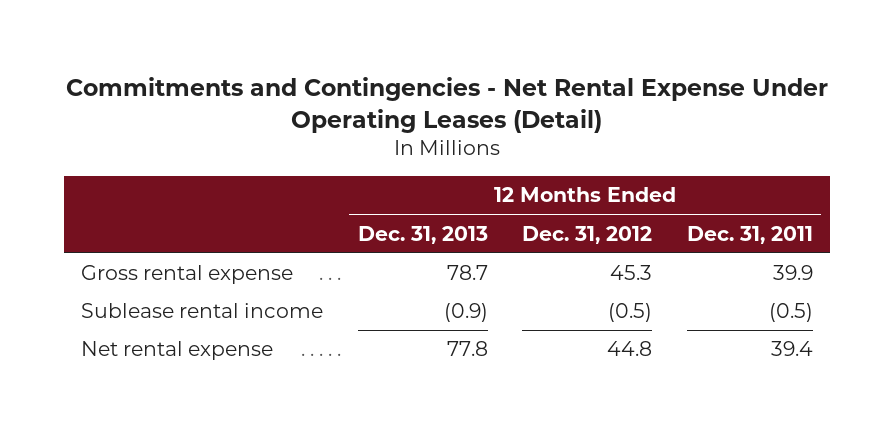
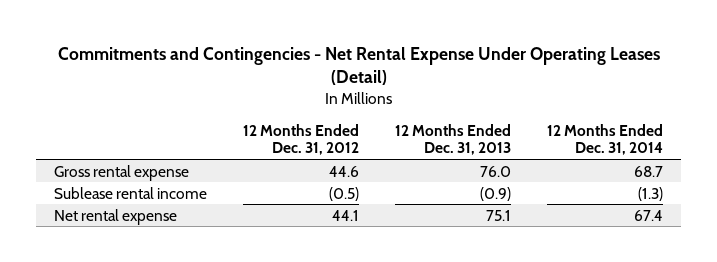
- | 12 Months Ended Dec. 31, 2013 | 12 Months Ended Dec. 31, 2012 | 12 Months Ended Dec. 31, 2011
+ | 12 Months Ended Dec. 31, 2012 | 12 Months Ended Dec. 31, 2013 | 12 Months Ended Dec. 31, 2014
- Gross rental expense | 78.7 | 45.3 | 39.9
+ Gross rental expense | 44.6 | 76.0 | 68.7
- Net rental expense | 77.8 | 44.8 | 39.4
+ Net rental expense | 44.1 | 75.1 | 67.4

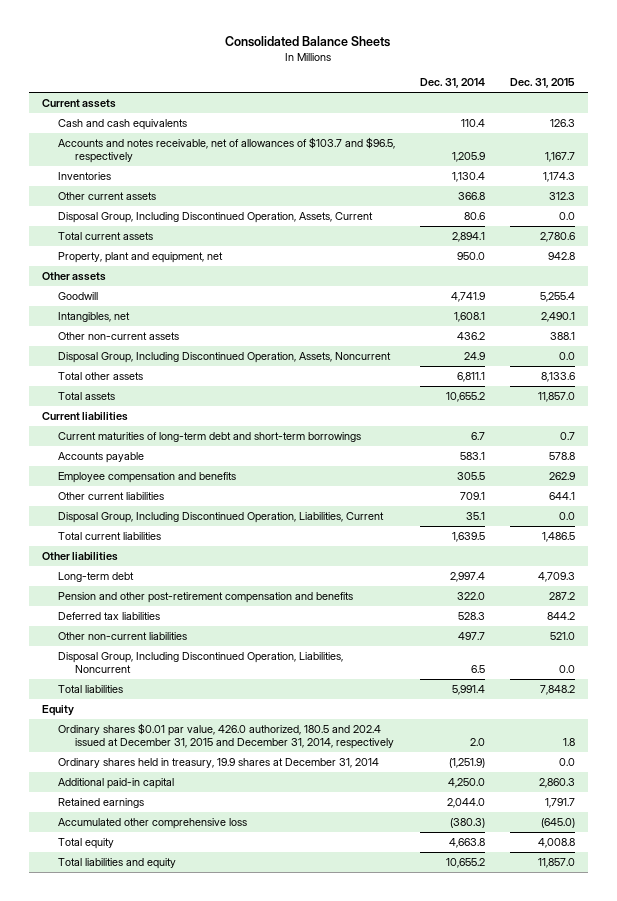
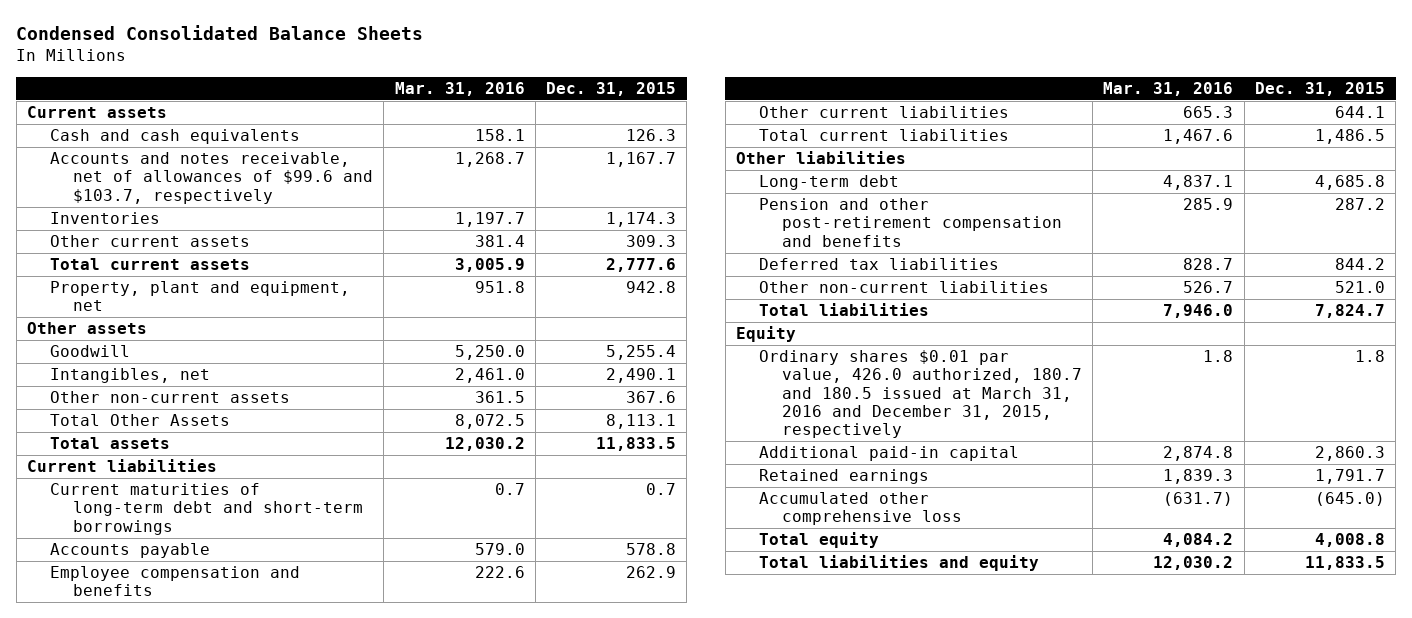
- Consolidated Balance Sheets
+ Condensed Consolidated Balance Sheets
- | Dec. 31, 2014 | Dec. 31, 2015
+ | Mar. 31, 2016 | Dec. 31, 2015
- Accounts and notes receivable, net of allowances of $103.7 and $96.5, respectively | 1,205.9 | 1,167.7
+ Accounts and notes receivable, net of allowances of $99.6 and $103.7, respectively | 1,268.7 | 1,167.7
- Other current assets | 366.8 | 312.3
- Disposal Group, Including Discontinued Operation, Assets, Current | 80.6 | 0.0
- Total current assets | 2,894.1 | 2,780.6
+ Other current assets | 381.4 | 309.3
+ Total current assets | 3,005.9 | 2,777.6
- Other non-current assets | 436.2 | 388.1
- Disposal Group, Including Discontinued Operation, Assets, Noncurrent | 24.9 | 0.0
- Total other assets | 6,811.1 | 8,133.6
- Total assets | 10,655.2 | 11,857.0
+ Other non-current assets | 361.5 | 367.6
+ Total Other Assets | 8,072.5 | 8,113.1
+ Total assets | 12,030.2 | 11,833.5
- Disposal Group, Including Discontinued Operation, Liabilities, Current | 35.1 | 0.0
- Long-term debt | 2,997.4 | 4,709.3
+ Long-term debt | 4,837.1 | 4,685.8
- Disposal Group, Including Discontinued Operation, Liabilities, Noncurrent | 6.5 | 0.0
- Total liabilities | 5,991.4 | 7,848.2
+ Total liabilities | 7,946.0 | 7,824.7
- Ordinary shares $0.01 par value, 426.0 authorized, 180.5 and 202.4 issued at December 31, 2015 and December 31, 2014, respectively | 2.0 | 1.8
- Ordinary shares held in treasury, 19.9 shares at December 31, 2014 | (1,251.9) | 0.0
+ Ordinary shares $0.01 par value, 426.0 authorized, 180.7 and 180.5 issued at March 31, 2016 and December 31, 2015, respectively | 1.8 | 1.8
- Total liabilities and equity | 10,655.2 | 11,857.0
+ Total liabilities and equity | 12,030.2 | 11,833.5

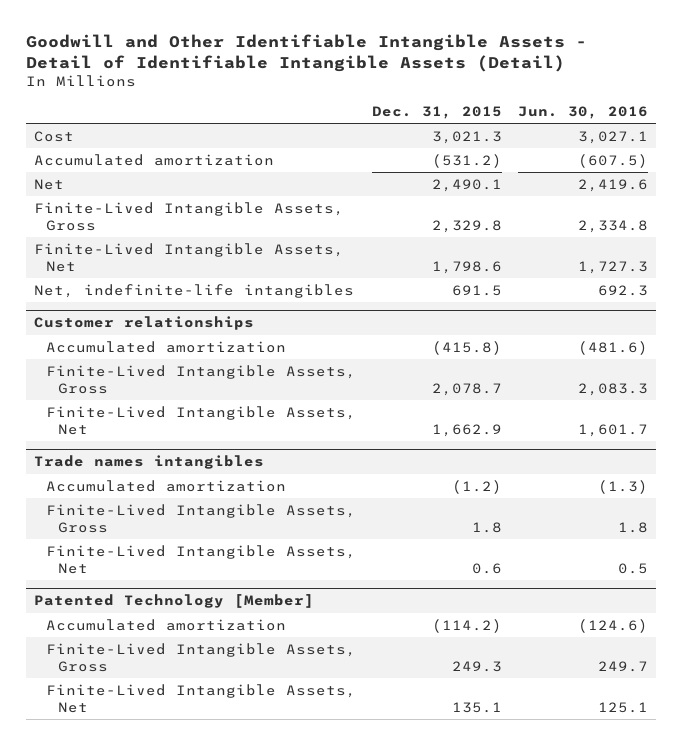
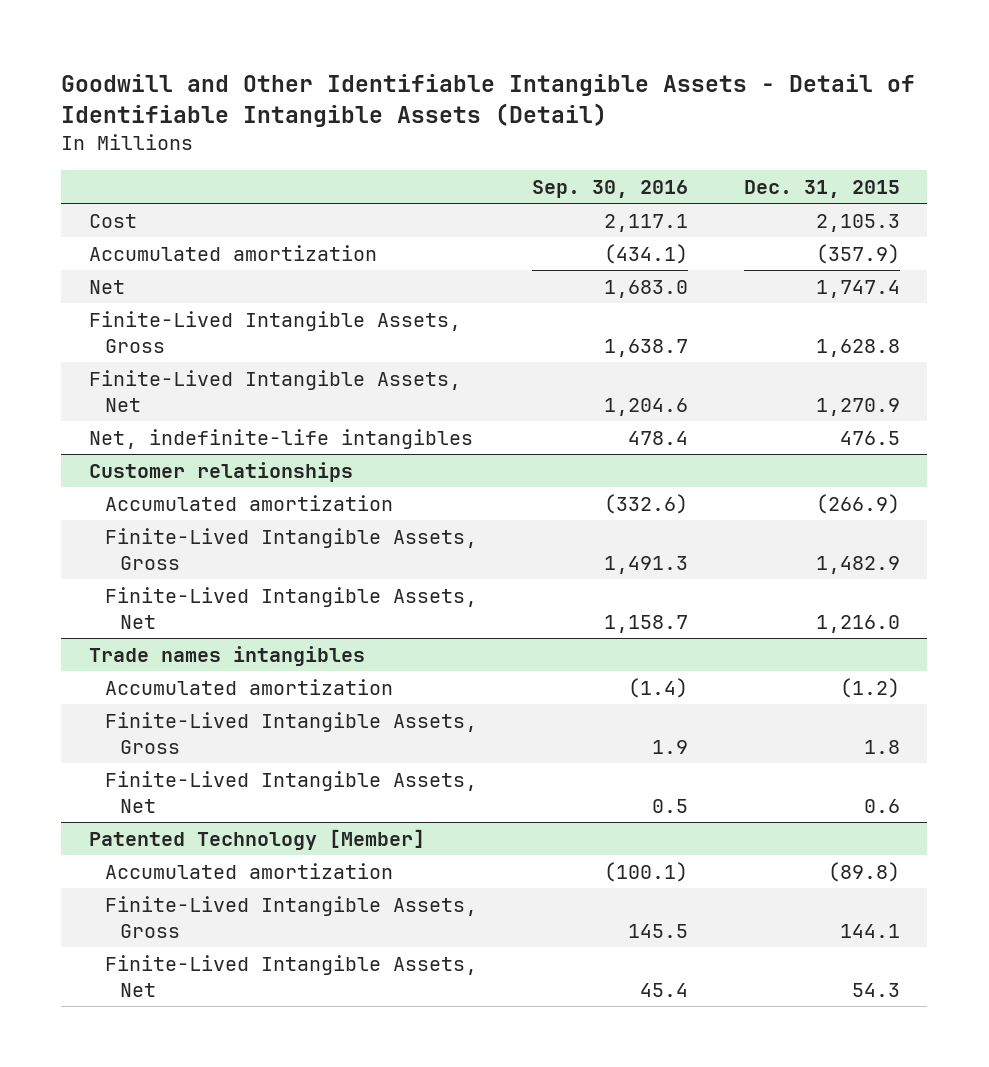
- | Dec. 31, 2015 | Jun. 30, 2016
+ | Sep. 30, 2016 | Dec. 31, 2015
- Cost | 3,021.3 | 3,027.1
- Accumulated amortization | (531.2) | (607.5)
- Net | 2,490.1 | 2,419.6
- Finite-Lived Intangible Assets, Gross | 2,329.8 | 2,334.8
- Finite-Lived Intangible Assets, Net | 1,798.6 | 1,727.3
- Net, indefinite-life intangibles | 691.5 | 692.3
+ Cost | 2,117.1 | 2,105.3
+ Accumulated amortization | (434.1) | (357.9)
+ Net | 1,683.0 | 1,747.4
+ Finite-Lived Intangible Assets, Gross | 1,638.7 | 1,628.8
+ Finite-Lived Intangible Assets, Net | 1,204.6 | 1,270.9
+ Net, indefinite-life intangibles | 478.4 | 476.5
@ Customer relationships
- Accumulated amortization | (415.8) | (481.6)
- Finite-Lived Intangible Assets, Gross | 2,078.7 | 2,083.3
- Finite-Lived Intangible Assets, Net | 1,662.9 | 1,601.7
+ Accumulated amortization | (332.6) | (266.9)
+ Finite-Lived Intangible Assets, Gross | 1,491.3 | 1,482.9
+ Finite-Lived Intangible Assets, Net | 1,158.7 | 1,216.0
@ Patented Technology [Member]
- Accumulated amortization | (114.2) | (124.6)
- Finite-Lived Intangible Assets, Gross | 249.3 | 249.7
- Finite-Lived Intangible Assets, Net | 135.1 | 125.1
+ Accumulated amortization | (100.1) | (89.8)
+ Finite-Lived Intangible Assets, Gross | 145.5 | 144.1
+ Finite-Lived Intangible Assets, Net | 45.4 | 54.3

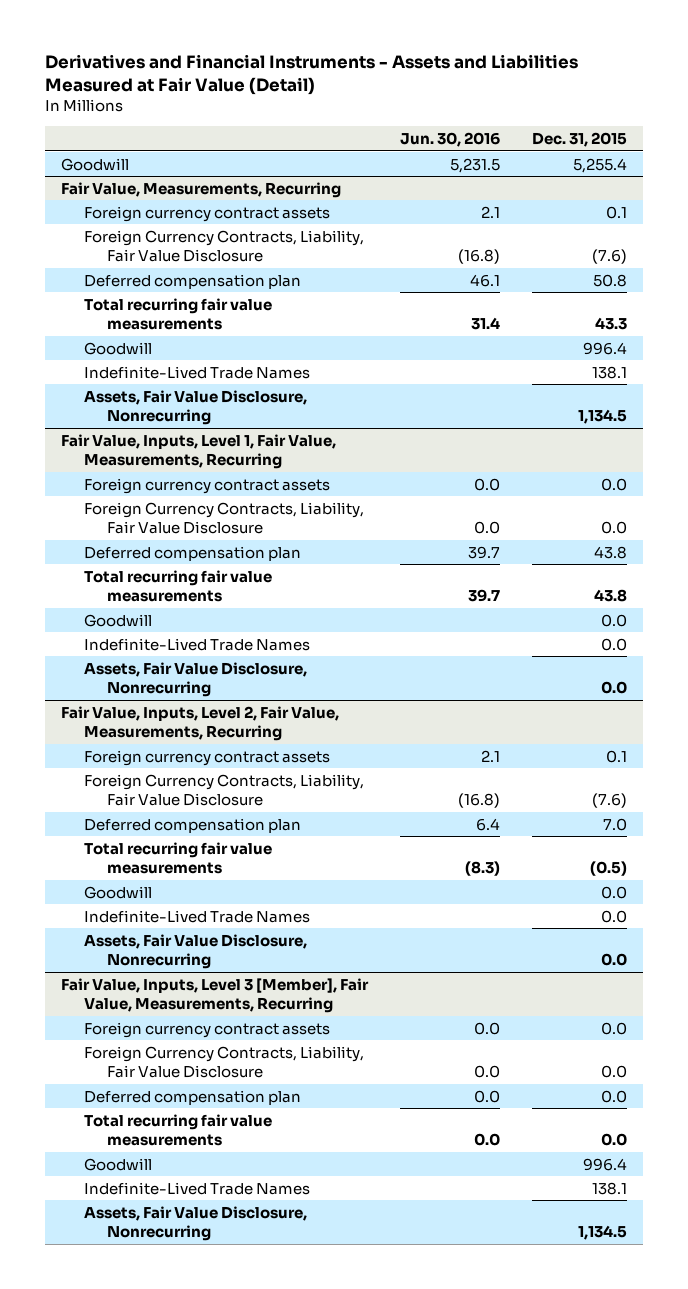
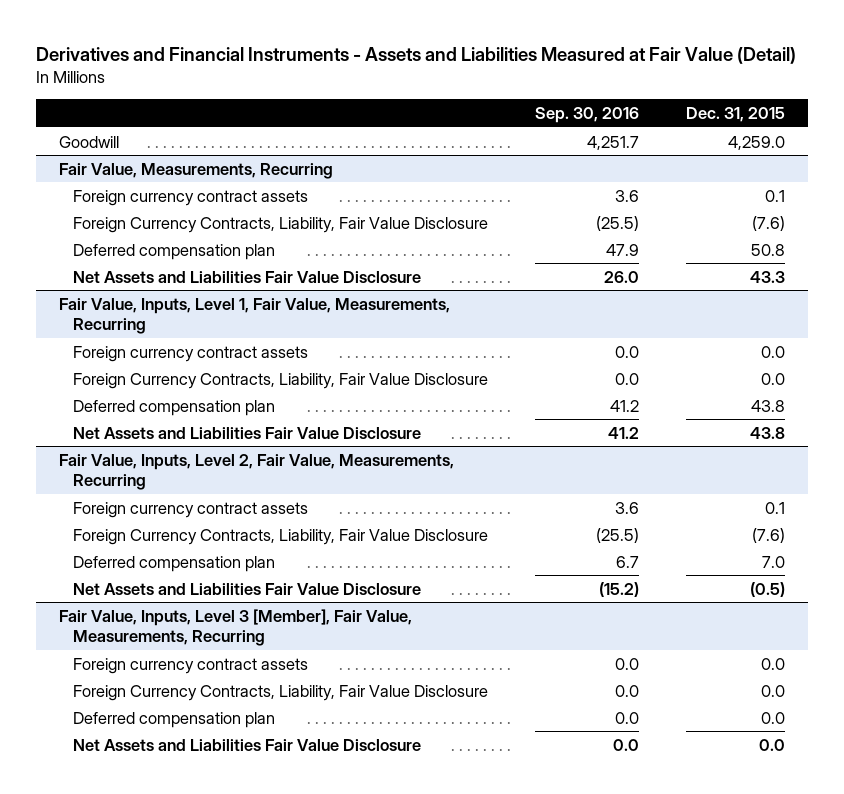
- | Jun. 30, 2016 | Dec. 31, 2015
+ | Sep. 30, 2016 | Dec. 31, 2015
- Goodwill | 5,231.5 | 5,255.4
+ Goodwill | 4,251.7 | 4,259.0
@ Fair Value, Measurements, Recurring
- Total recurring fair value measurements | 31.4 | 43.3
- Goodwill | | 996.4
- Indefinite-Lived Trade Names | | 138.1
- Assets, Fair Value Disclosure, Nonrecurring | | 1,134.5
+ Net Assets and Liabilities Fair Value Disclosure | 26.0 | 43.3
@ Fair Value, Inputs, Level 1, Fair Value, Measurements, Recurring
- Total recurring fair value measurements | 39.7 | 43.8
- Goodwill | | 0.0
- Indefinite-Lived Trade Names | | 0.0
- Assets, Fair Value Disclosure, Nonrecurring | | 0.0
+ Net Assets and Liabilities Fair Value Disclosure | 41.2 | 43.8
@ Fair Value, Inputs, Level 2, Fair Value, Measurements, Recurring
- Total recurring fair value measurements | (8.3) | (0.5)
- Goodwill | | 0.0
- Indefinite-Lived Trade Names | | 0.0
- Assets, Fair Value Disclosure, Nonrecurring | | 0.0
+ Net Assets and Liabilities Fair Value Disclosure | (15.2) | (0.5)
@ Fair Value, Inputs, Level 3 [Member], Fair Value, Measurements, Recurring
- Total recurring fair value measurements | 0.0 | 0.0
- Goodwill | | 996.4
- Indefinite-Lived Trade Names | | 138.1
- Assets, Fair Value Disclosure, Nonrecurring | | 1,134.5
+ Net Assets and Liabilities Fair Value Disclosure | 0.0 | 0.0

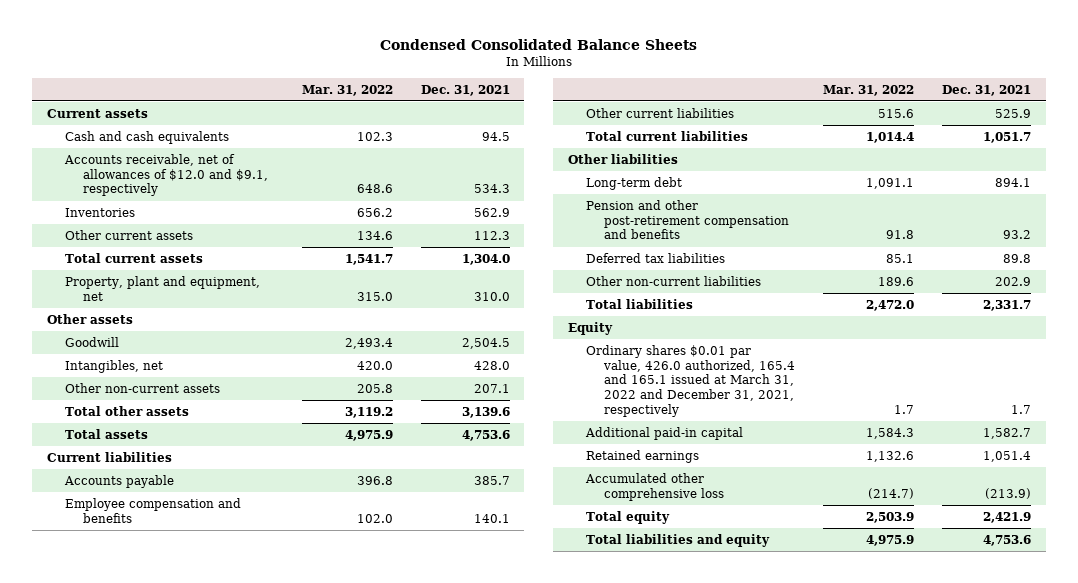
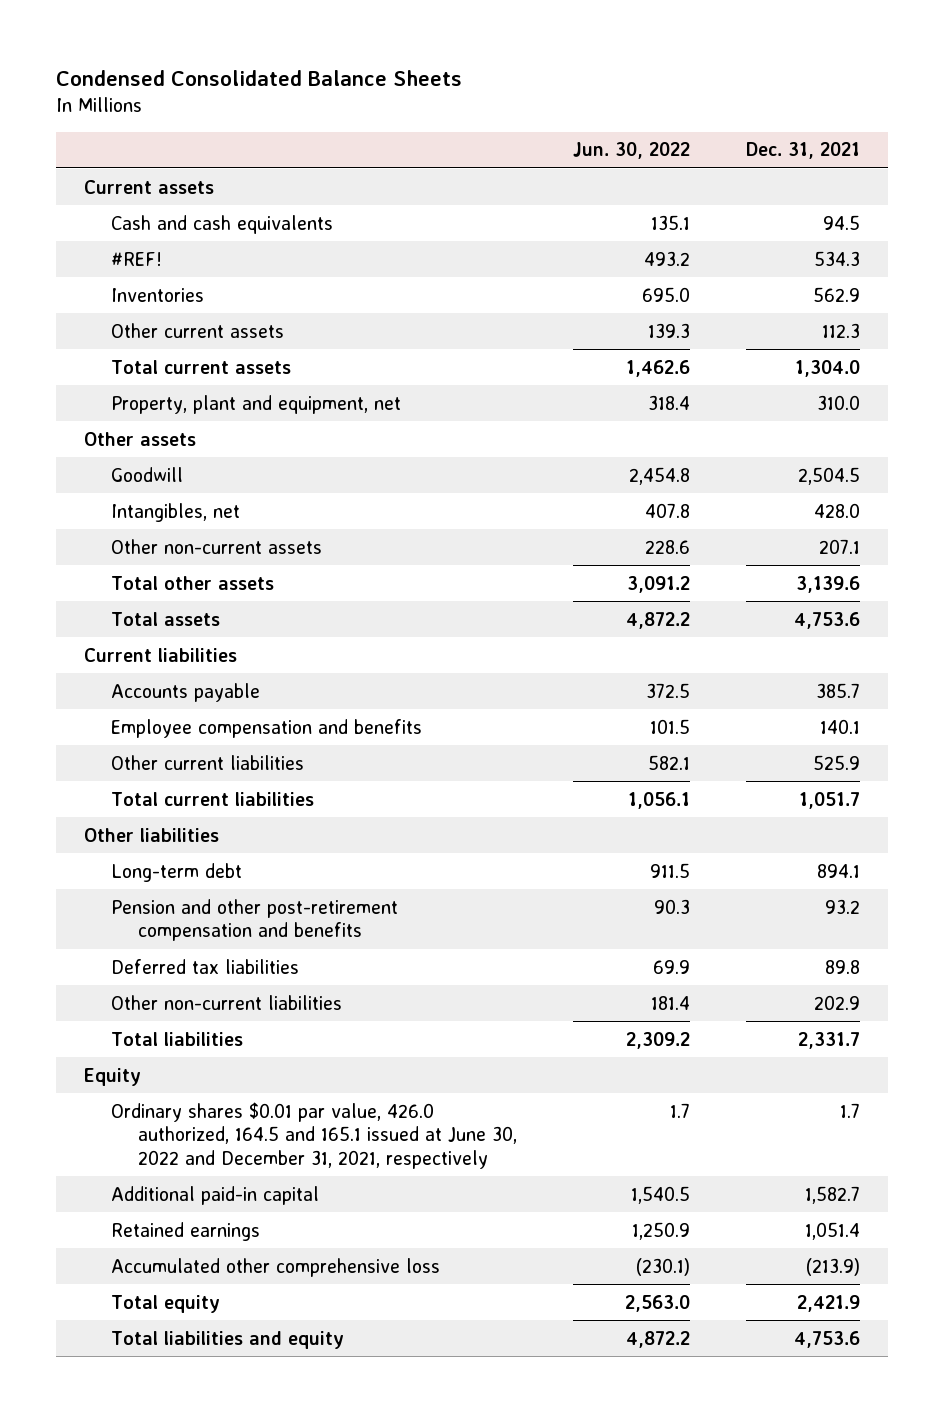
- | Mar. 31, 2022 | Dec. 31, 2021
+ | Jun. 30, 2022 | Dec. 31, 2021
- Accounts receivable, net of allowances of $12.0 and $9.1, respectively | 648.6 | 534.3
+ #REF! | 493.2 | 534.3
- Ordinary shares $0.01 par value, 426.0 authorized, 165.4 and 165.1 issued at March 31, 2022 and December 31, 2021, respectively | 1.7 | 1.7
+ Ordinary shares $0.01 par value, 426.0 authorized, 164.5 and 165.1 issued at June 30, 2022 and December 31, 2021, respectively | 1.7 | 1.7

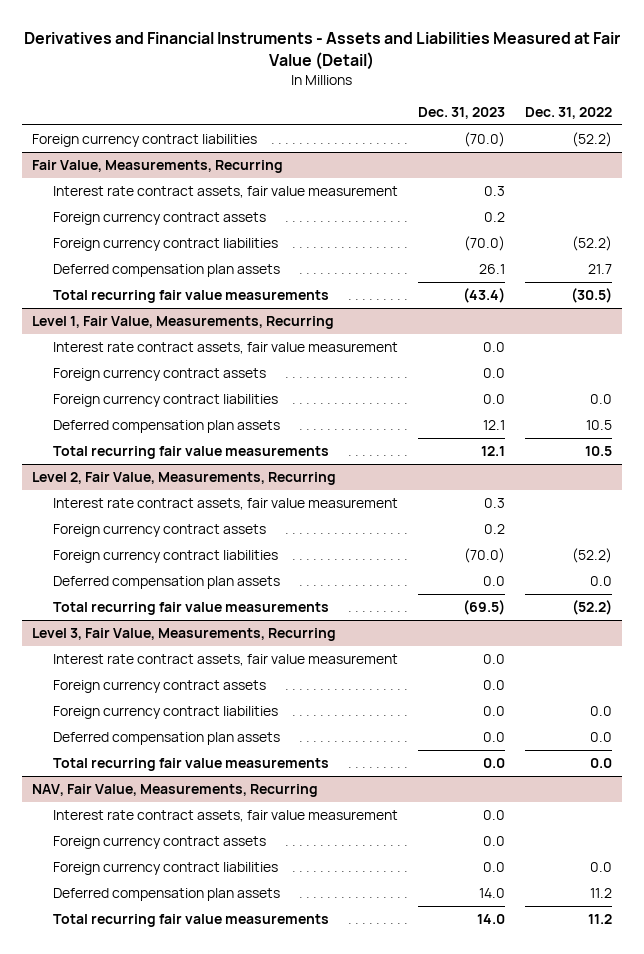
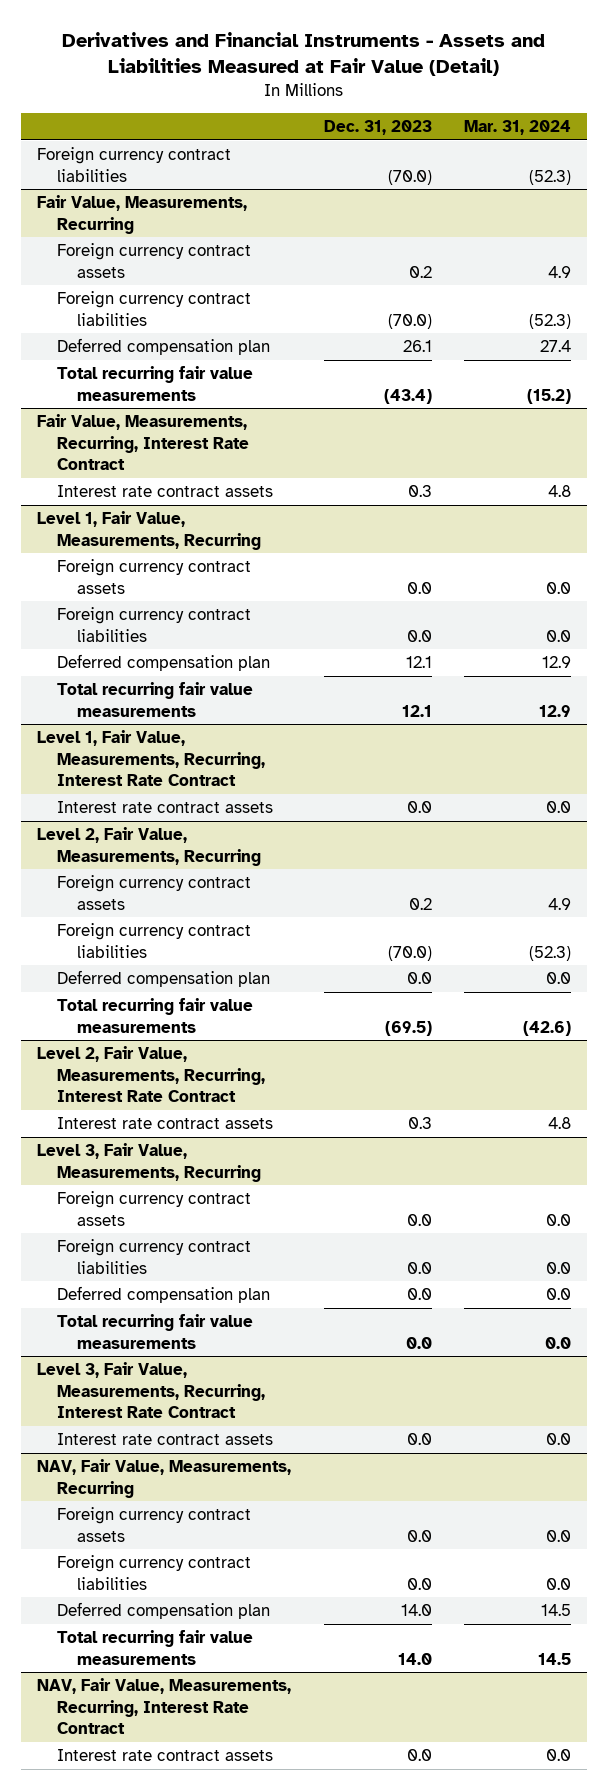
- | Dec. 31, 2023 | Dec. 31, 2022
+ | Dec. 31, 2023 | Mar. 31, 2024
@ Fair Value, Measurements, Recurring
- Interest rate contract assets, fair value measurement | 0.3 |
- Deferred compensation plan assets | 26.1 | 21.7
+ Deferred compensation plan | 26.1 | 27.4
+ Fair Value, Measurements, Recurring, Interest Rate Contract
+ Interest rate contract assets | 0.3 | 4.8
@ Level 1, Fair Value, Measurements, Recurring
- Interest rate contract assets, fair value measurement | 0.0 |
- Deferred compensation plan assets | 12.1 | 10.5
+ Deferred compensation plan | 12.1 | 12.9
+ Level 1, Fair Value, Measurements, Recurring, Interest Rate Contract
+ Interest rate contract assets | 0.0 | 0.0
@ Level 2, Fair Value, Measurements, Recurring
- Interest rate contract assets, fair value measurement | 0.3 |
- Deferred compensation plan assets | 0.0 | 0.0
+ Deferred compensation plan | 0.0 | 0.0
+ Level 2, Fair Value, Measurements, Recurring, Interest Rate Contract
+ Interest rate contract assets | 0.3 | 4.8
@ Level 3, Fair Value, Measurements, Recurring
- Interest rate contract assets, fair value measurement | 0.0 |
- Deferred compensation plan assets | 0.0 | 0.0
+ Deferred compensation plan | 0.0 | 0.0
+ Level 3, Fair Value, Measurements, Recurring, Interest Rate Contract
+ Interest rate contract assets | 0.0 | 0.0
@ NAV, Fair Value, Measurements, Recurring
- Interest rate contract assets, fair value measurement | 0.0 |
- Deferred compensation plan assets | 14.0 | 11.2
+ Deferred compensation plan | 14.0 | 14.5
+ NAV, Fair Value, Measurements, Recurring, Interest Rate Contract
+ Interest rate contract assets | 0.0 | 0.0

